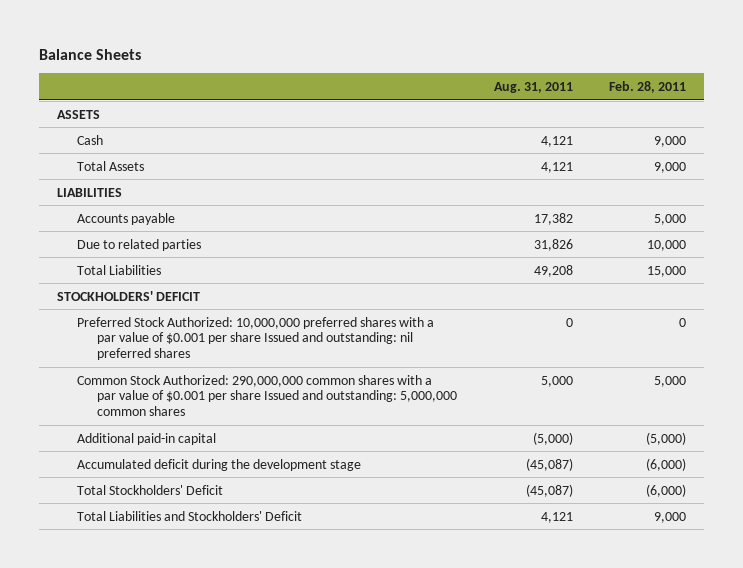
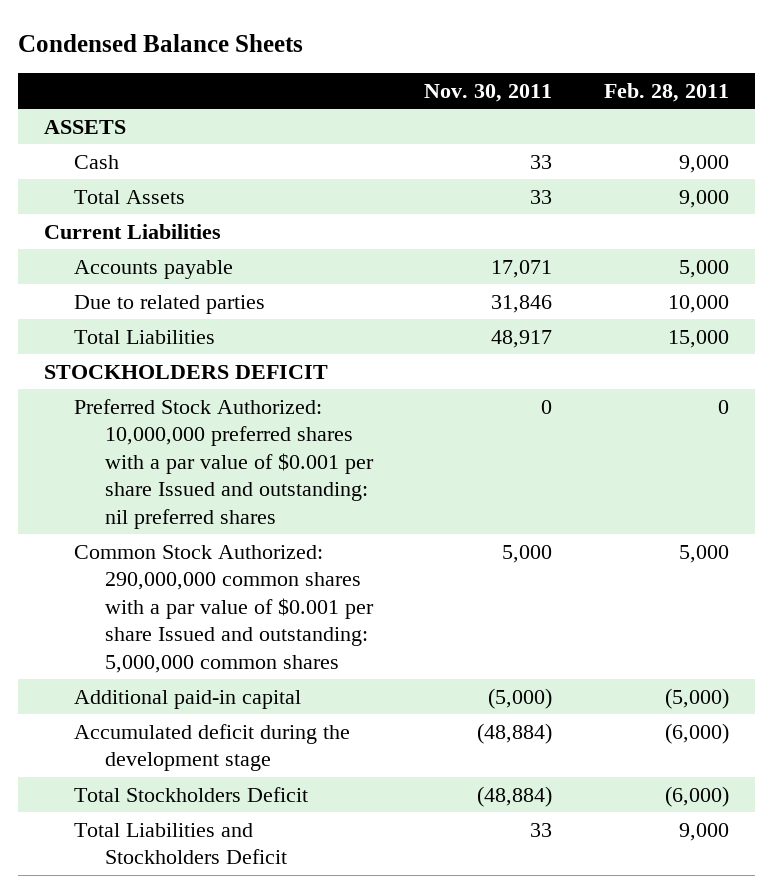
- Balance Sheets
+ Condensed Balance Sheets
- | Aug. 31, 2011 | Feb. 28, 2011
+ | Nov. 30, 2011 | Feb. 28, 2011
- LIABILITIES
+ Current Liabilities
- STOCKHOLDERS' DEFICIT
+ STOCKHOLDERS DEFICIT
- Total Stockholders' Deficit | (45,087) | (6,000)
- Total Liabilities and Stockholders' Deficit | 4,121 | 9,000
+ Total Stockholders Deficit | (48,884) | (6,000)
+ Total Liabilities and Stockholders Deficit | 33 | 9,000

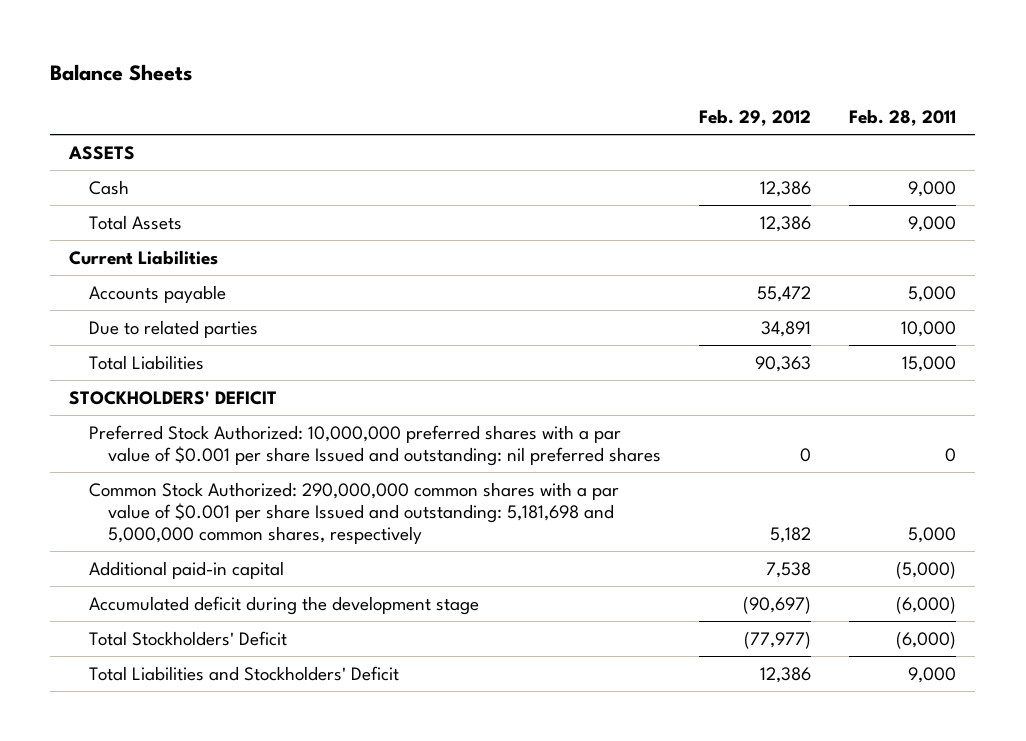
- Condensed Balance Sheets
+ Balance Sheets
- | Nov. 30, 2011 | Feb. 28, 2011
+ | Feb. 29, 2012 | Feb. 28, 2011
- STOCKHOLDERS DEFICIT
+ STOCKHOLDERS' DEFICIT
- Common Stock Authorized: 290,000,000 common shares with a par value of $0.001 per share Issued and outstanding: 5,000,000 common shares | 5,000 | 5,000
+ Common Stock Authorized: 290,000,000 common shares with a par value of $0.001 per share Issued and outstanding: 5,181,698 and 5,000,000 common shares, respectively | 5,182 | 5,000
- Total Stockholders Deficit | (48,884) | (6,000)
- Total Liabilities and Stockholders Deficit | 33 | 9,000
+ Total Stockholders' Deficit | (77,977) | (6,000)
+ Total Liabilities and Stockholders' Deficit | 12,386 | 9,000

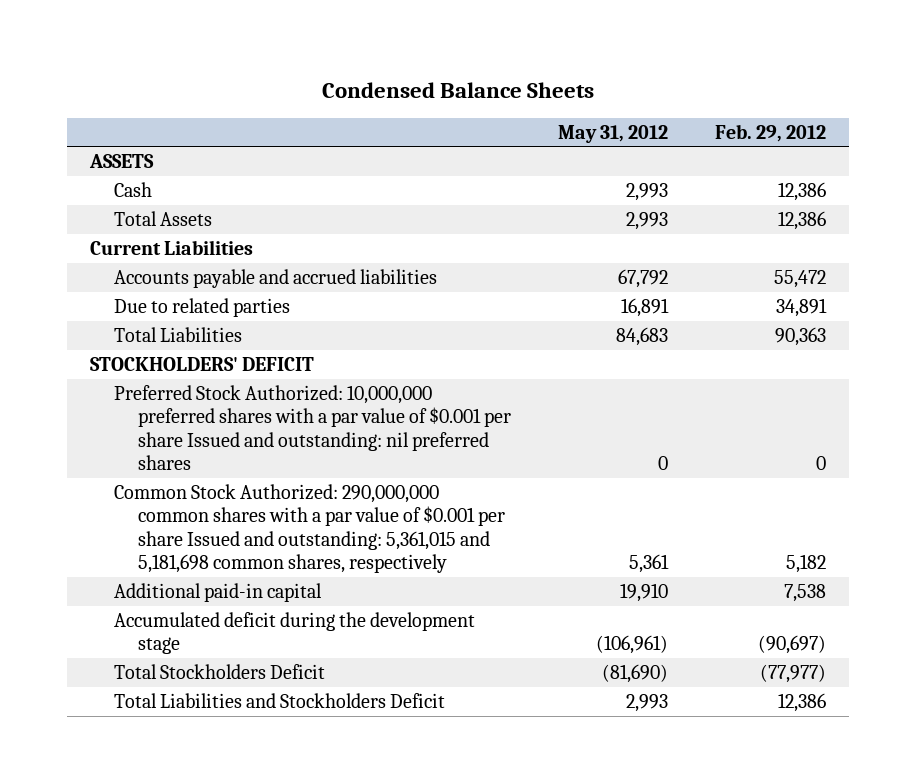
- Balance Sheets
+ Condensed Balance Sheets
- | Feb. 29, 2012 | Feb. 28, 2011
+ | May 31, 2012 | Feb. 29, 2012
- Accounts payable | 55,472 | 5,000
+ Accounts payable and accrued liabilities | 67,792 | 55,472
- Common Stock Authorized: 290,000,000 common shares with a par value of $0.001 per share Issued and outstanding: 5,181,698 and 5,000,000 common shares, respectively | 5,182 | 5,000
+ Common Stock Authorized: 290,000,000 common shares with a par value of $0.001 per share Issued and outstanding: 5,361,015 and 5,181,698 common shares, respectively | 5,361 | 5,182
- Total Stockholders' Deficit | (77,977) | (6,000)
- Total Liabilities and Stockholders' Deficit | 12,386 | 9,000
+ Total Stockholders Deficit | (81,690) | (77,977)
+ Total Liabilities and Stockholders Deficit | 2,993 | 12,386

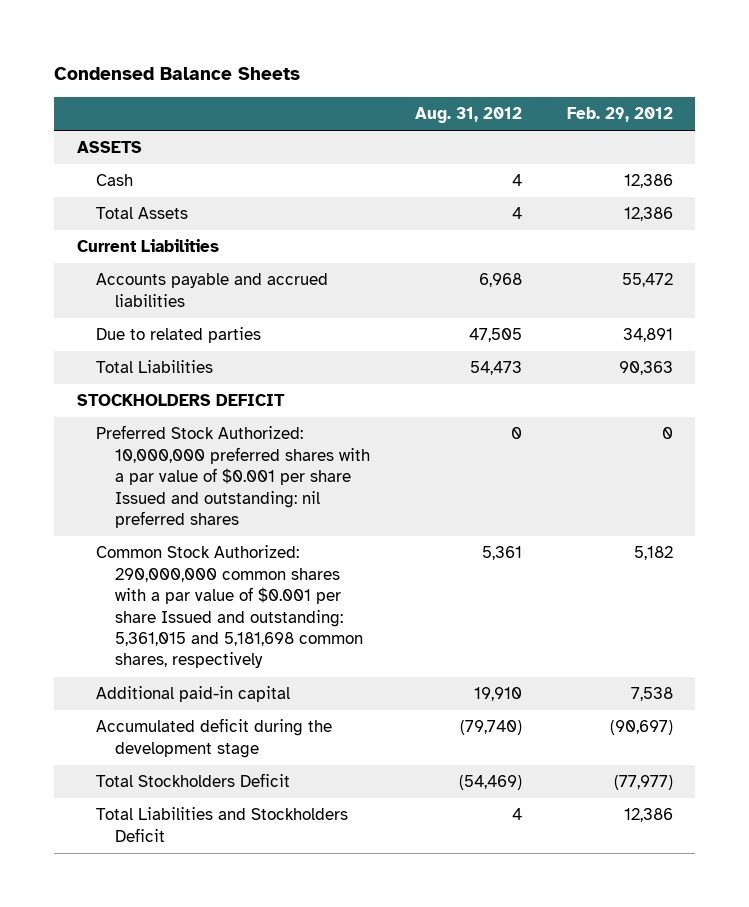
- | May 31, 2012 | Feb. 29, 2012
+ | Aug. 31, 2012 | Feb. 29, 2012
- STOCKHOLDERS' DEFICIT
+ STOCKHOLDERS DEFICIT

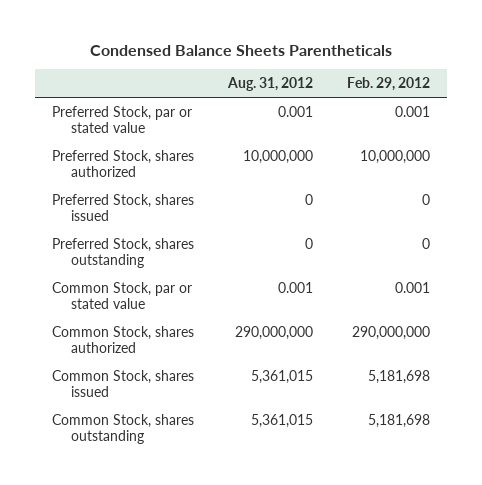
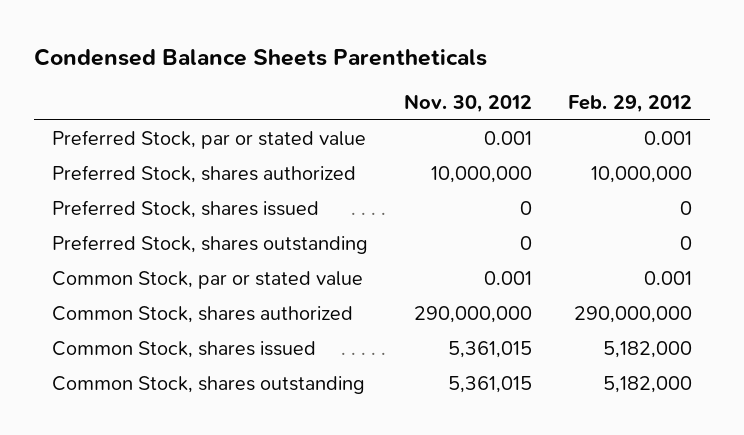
- | Aug. 31, 2012 | Feb. 29, 2012
+ | Nov. 30, 2012 | Feb. 29, 2012
- Common Stock, shares issued | 5,361,015 | 5,181,698
- Common Stock, shares outstanding | 5,361,015 | 5,181,698
+ Common Stock, shares issued | 5,361,015 | 5,182,000
+ Common Stock, shares outstanding | 5,361,015 | 5,182,000

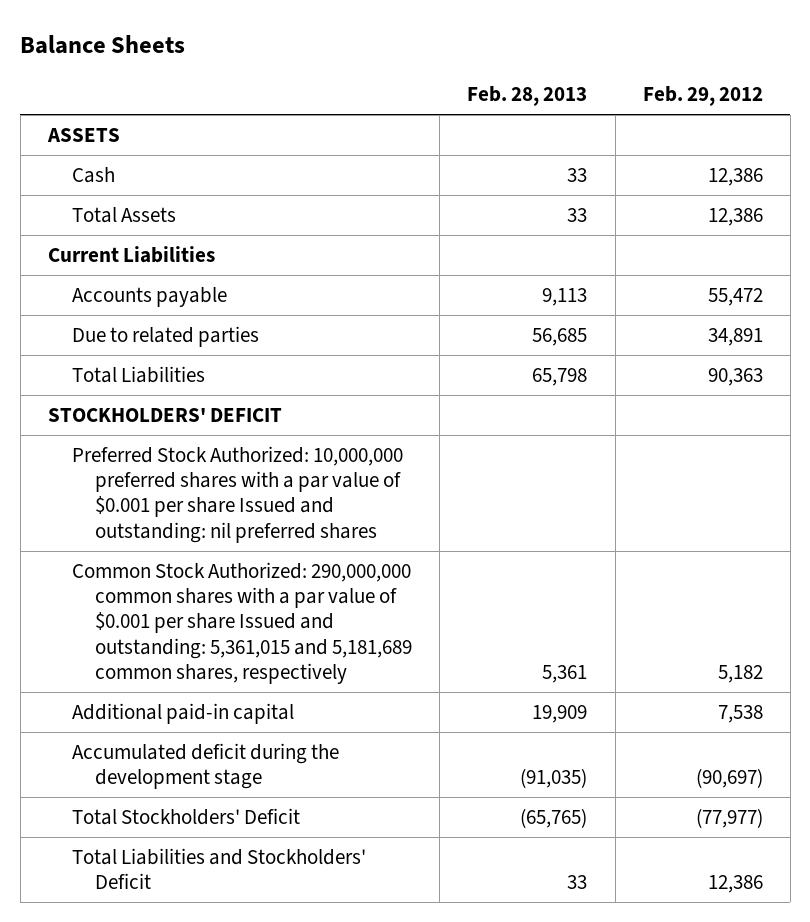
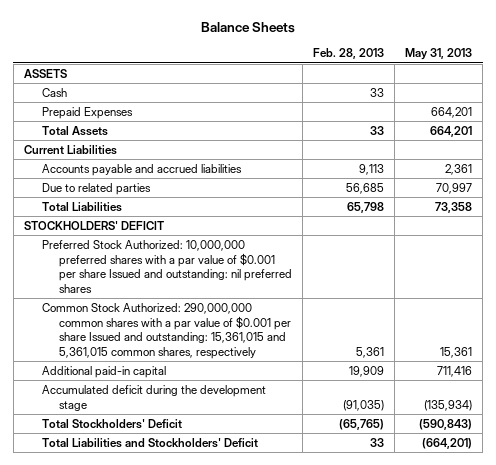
- | Feb. 28, 2013 | Feb. 29, 2012
+ | Feb. 28, 2013 | May 31, 2013
+ Prepaid Expenses | | 664,201
- Accounts payable | 9,113 | 55,472
+ Accounts payable and accrued liabilities | 9,113 | 2,361
- Common Stock Authorized: 290,000,000 common shares with a par value of $0.001 per share Issued and outstanding: 5,361,015 and 5,181,689 common shares, respectively | 5,361 | 5,182
+ Common Stock Authorized: 290,000,000 common shares with a par value of $0.001 per share Issued and outstanding: 15,361,015 and 5,361,015 common shares, respectively | 5,361 | 15,361

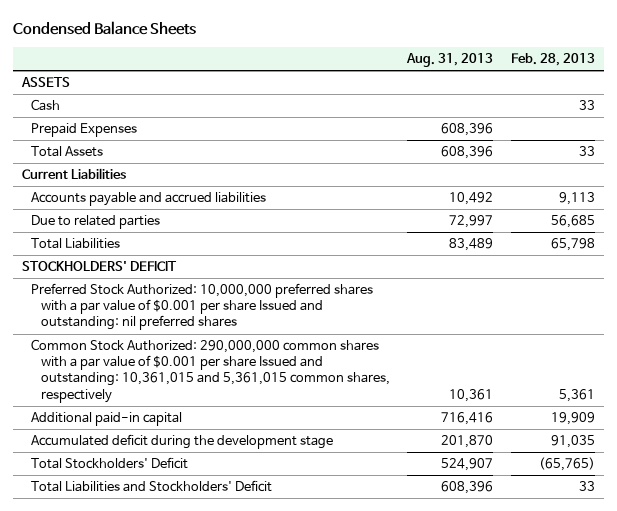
- Balance Sheets
+ Condensed Balance Sheets
- | Feb. 28, 2013 | May 31, 2013
+ | Aug. 31, 2013 | Feb. 28, 2013
- Common Stock Authorized: 290,000,000 common shares with a par value of $0.001 per share Issued and outstanding: 15,361,015 and 5,361,015 common shares, respectively | 5,361 | 15,361
+ Common Stock Authorized: 290,000,000 common shares with a par value of $0.001 per share Issued and outstanding: 10,361,015 and 5,361,015 common shares, respectively | 10,361 | 5,361
- Accumulated deficit during the development stage | (91,035) | (135,934)
+ Accumulated deficit during the development stage | 201,870 | 91,035

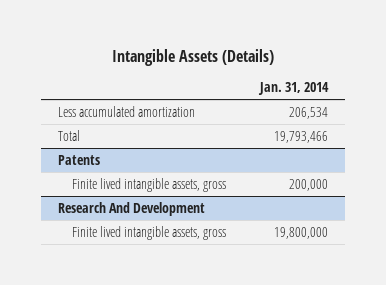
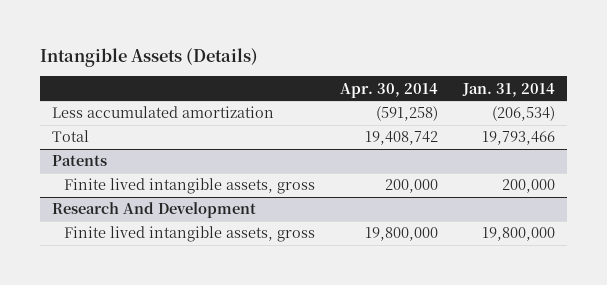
- | Jan. 31, 2014
+ | Apr. 30, 2014 | Jan. 31, 2014
- Less accumulated amortization | 206,534
+ Less accumulated amortization | (591,258) | (206,534)

